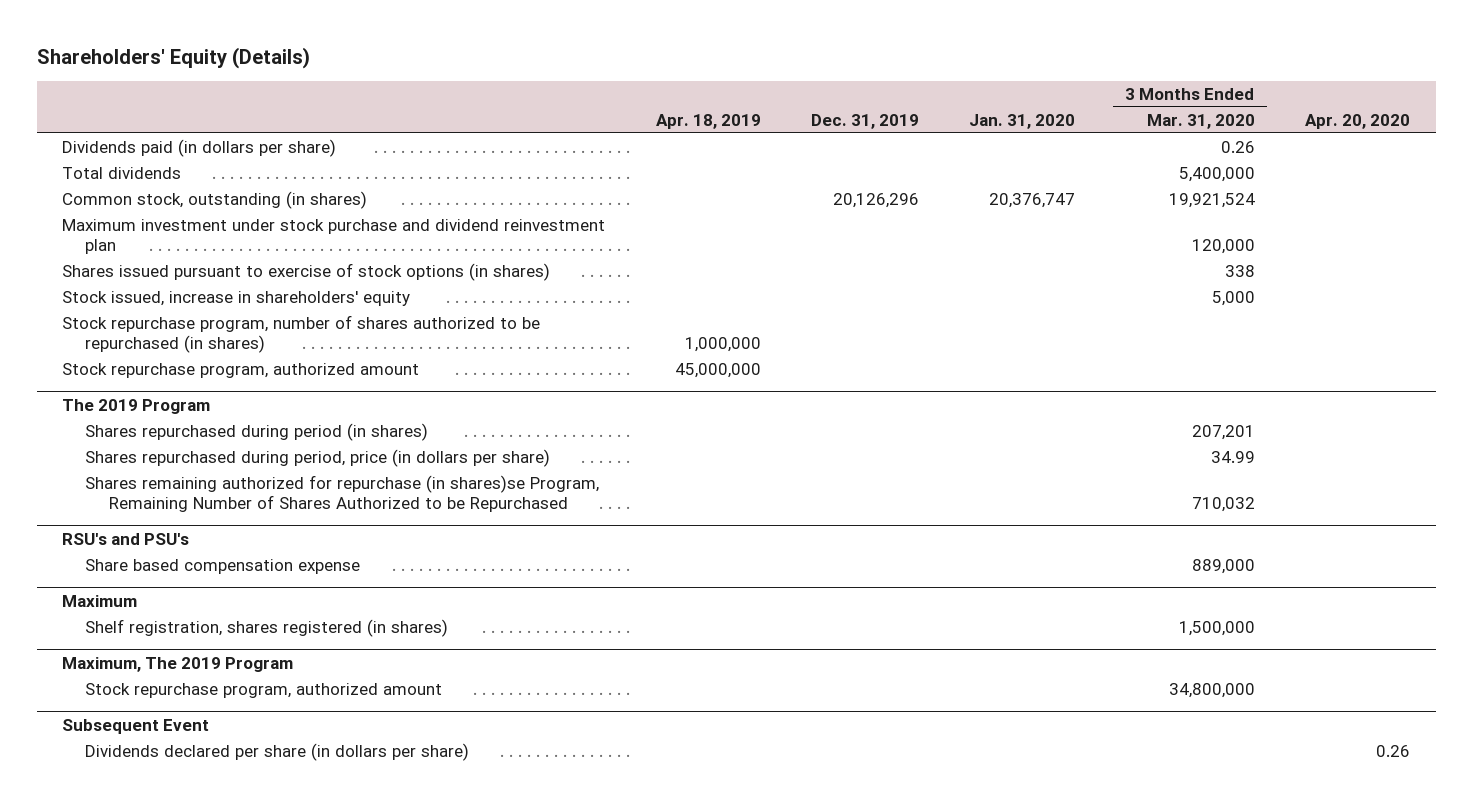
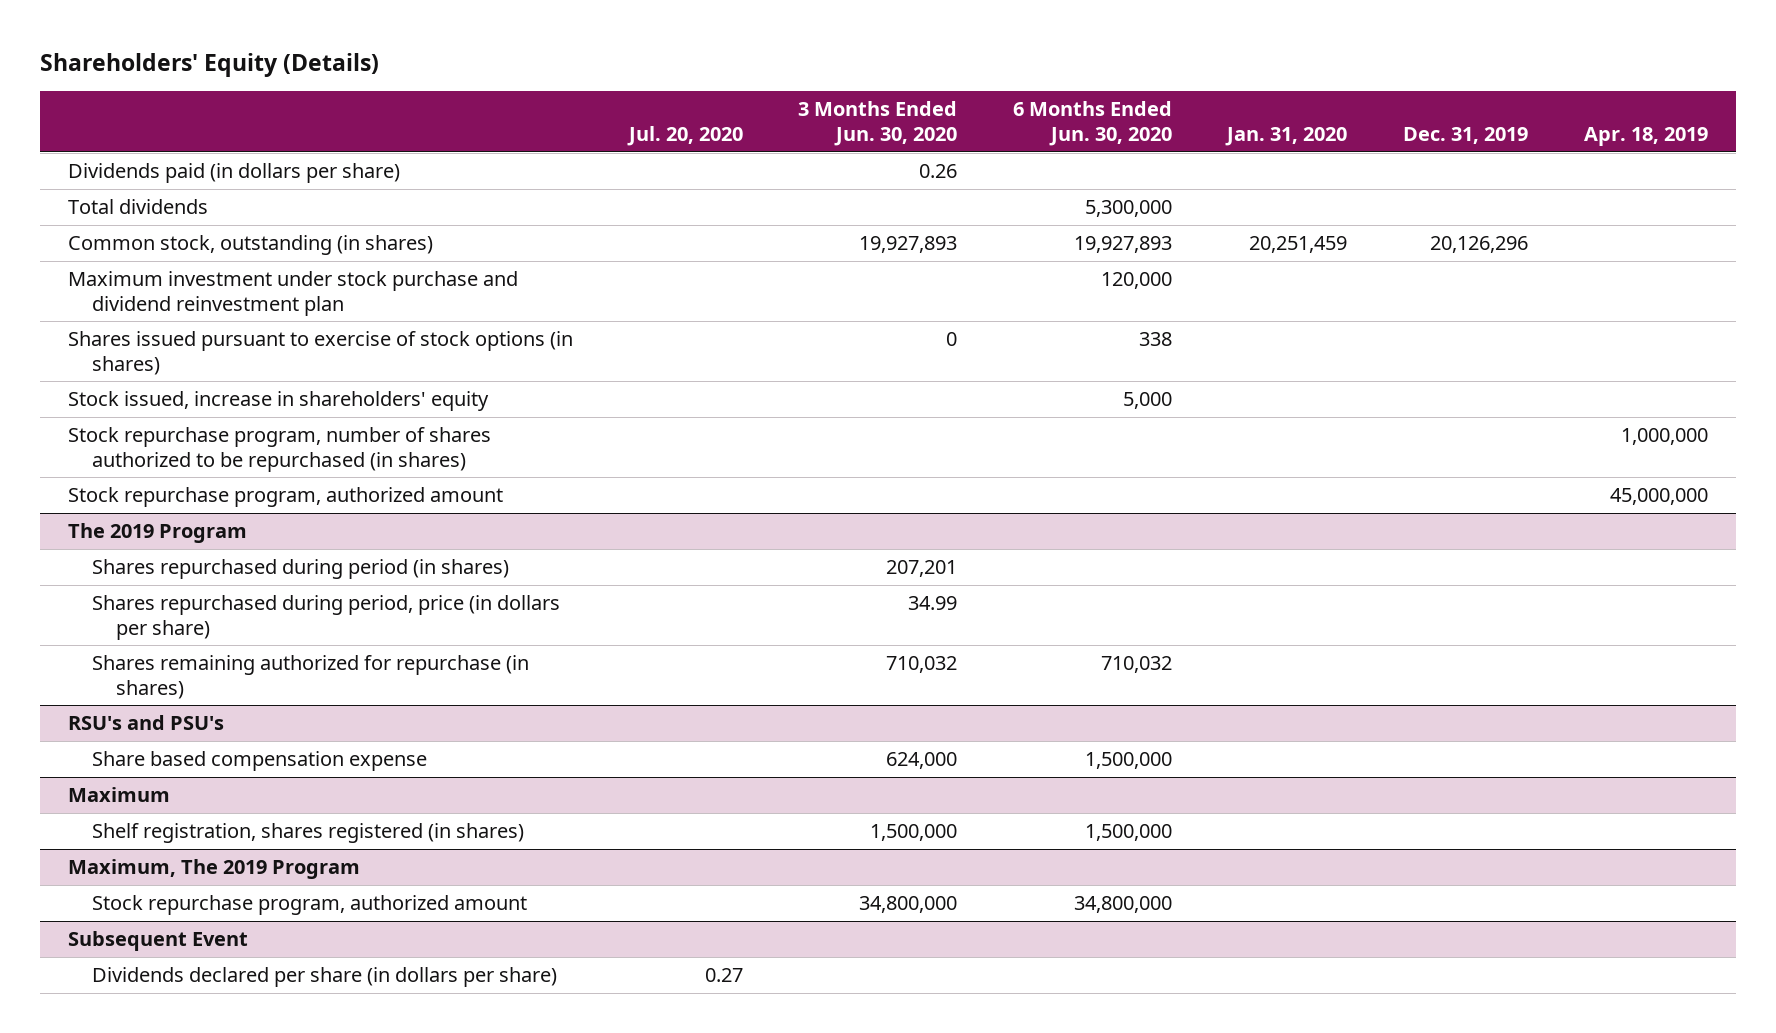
- | Apr. 18, 2019 | Dec. 31, 2019 | Jan. 31, 2020 | 3 Months Ended Mar. 31, 2020 | Apr. 20, 2020
+ | Jul. 20, 2020 | 3 Months Ended Jun. 30, 2020 | 6 Months Ended Jun. 30, 2020 | Jan. 31, 2020 | Dec. 31, 2019 | Apr. 18, 2019
- Common stock, outstanding (in shares) | | 20,126,296 | 20,376,747 | 19,921,524 |
+ Common stock, outstanding (in shares) | | 19,927,893 | 19,927,893 | 20,251,459 | 20,126,296 |
@ The 2019 Program
- Shares remaining authorized for repurchase (in shares)se Program, Remaining Number of Shares Authorized to be Repurchased | | | | 710,032 |
+ Shares remaining authorized for repurchase (in shares) | | 710,032 | 710,032 | | |

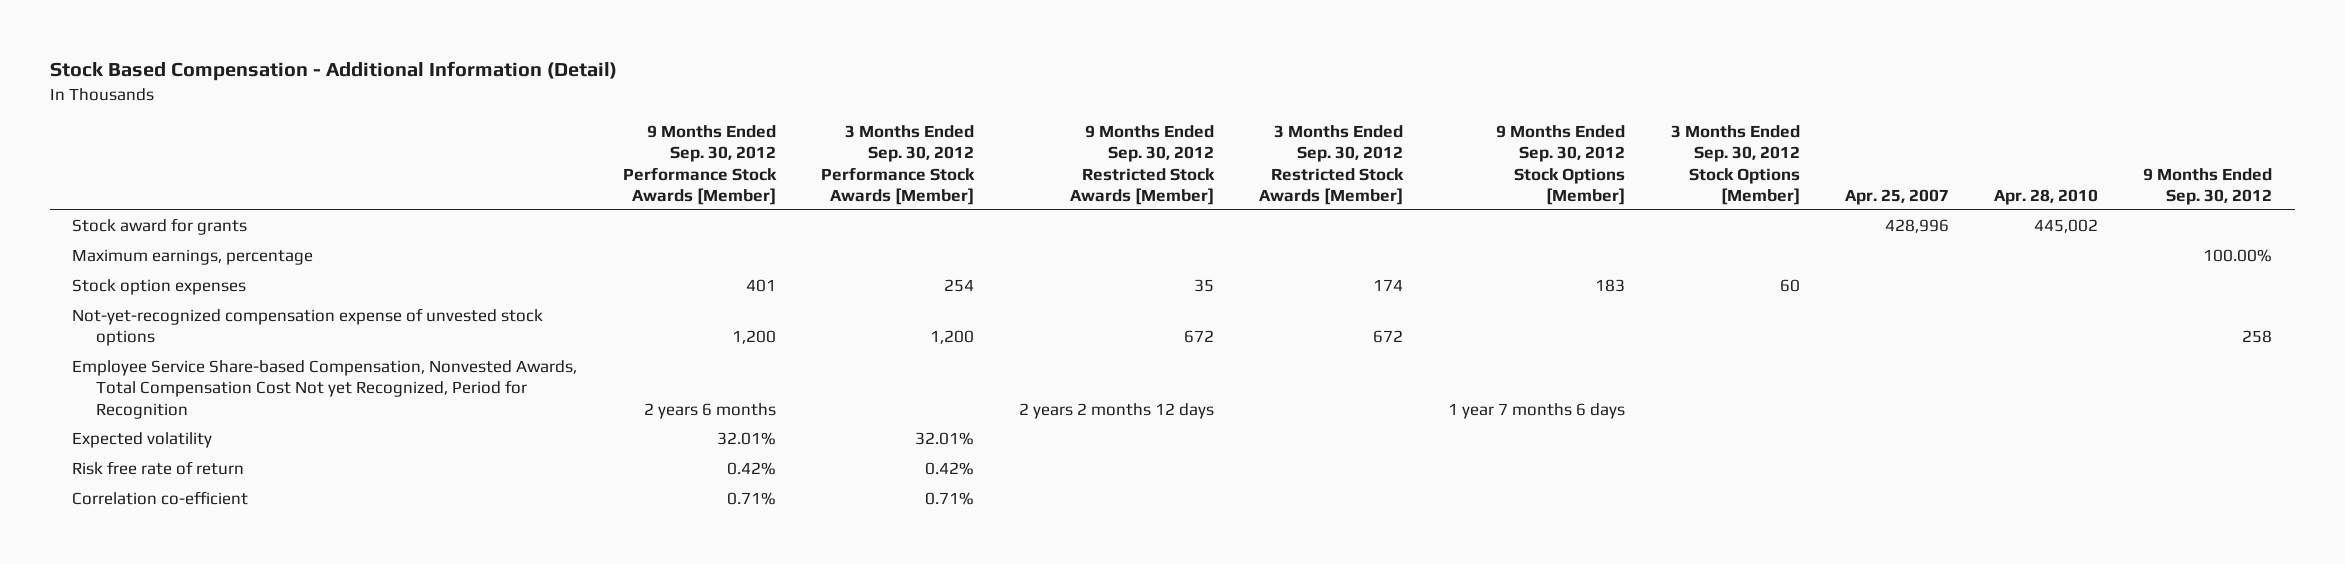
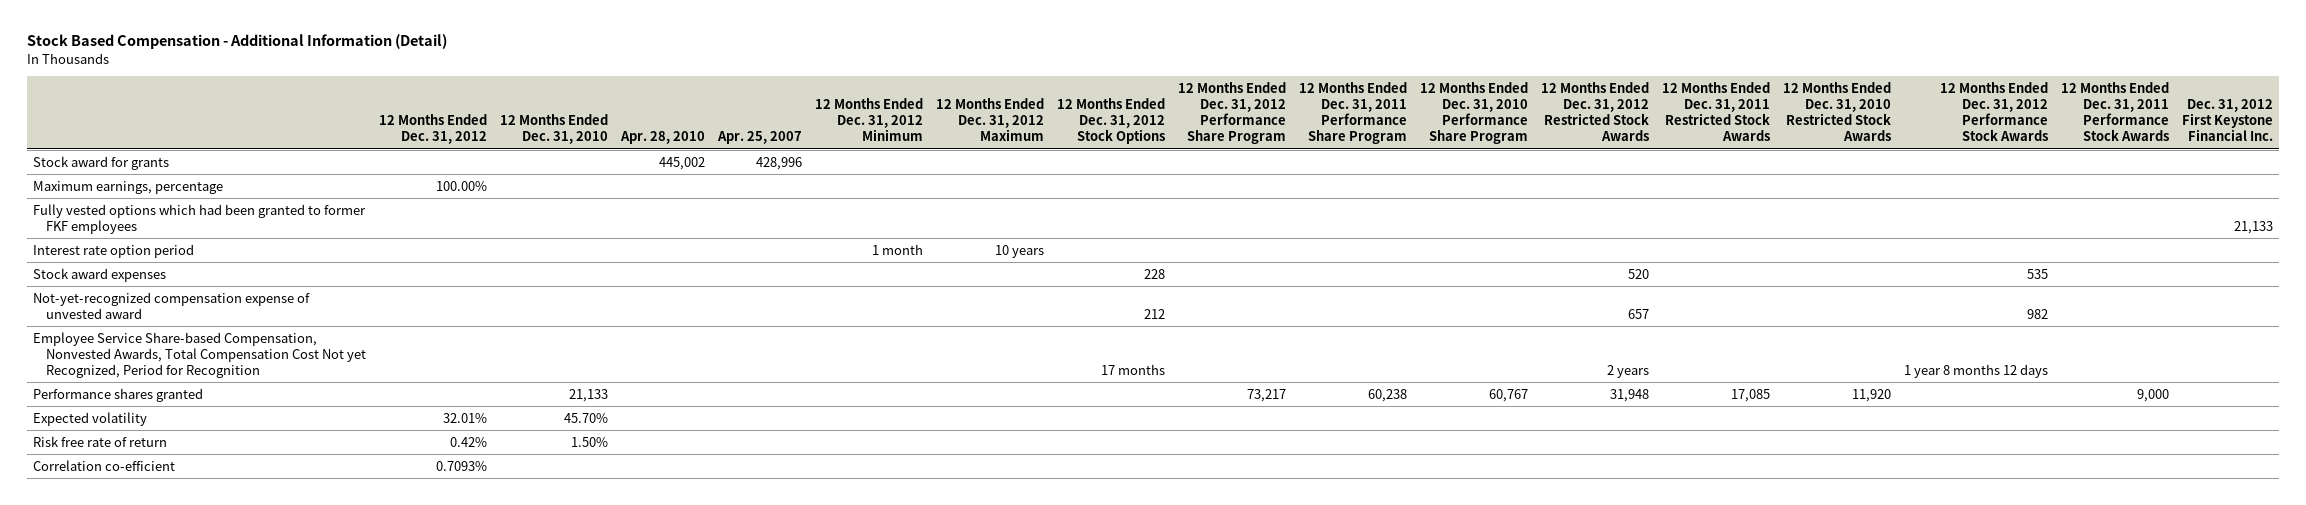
- | 9 Months Ended Sep. 30, 2012 Performance Stock Awards [Member] | 3 Months Ended Sep. 30, 2012 Performance Stock Awards [Member] | 9 Months Ended Sep. 30, 2012 Restricted Stock Awards [Member] | 3 Months Ended Sep. 30, 2012 Restricted Stock Awards [Member] | 9 Months Ended Sep. 30, 2012 Stock Options [Member] | 3 Months Ended Sep. 30, 2012 Stock Options [Member] | Apr. 25, 2007 | Apr. 28, 2010 | 9 Months Ended Sep. 30, 2012
+ | 12 Months Ended Dec. 31, 2012 | 12 Months Ended Dec. 31, 2010 | Apr. 28, 2010 | Apr. 25, 2007 | 12 Months Ended Dec. 31, 2012 Minimum | 12 Months Ended Dec. 31, 2012 Maximum | 12 Months Ended Dec. 31, 2012 Stock Options | 12 Months Ended Dec. 31, 2012 Performance Share Program | 12 Months Ended Dec. 31, 2011 Performance Share Program | 12 Months Ended Dec. 31, 2010 Performance Share Program | 12 Months Ended Dec. 31, 2012 Restricted Stock Awards | 12 Months Ended Dec. 31, 2011 Restricted Stock Awards | 12 Months Ended Dec. 31, 2010 Restricted Stock Awards | 12 Months Ended Dec. 31, 2012 Performance Stock Awards | 12 Months Ended Dec. 31, 2011 Performance Stock Awards | Dec. 31, 2012 First Keystone Financial Inc.
- Stock option expenses | 401 | 254 | 35 | 174 | 183 | 60 | | |
- Not-yet-recognized compensation expense of unvested stock options | 1,200 | 1,200 | 672 | 672 | | | | | 258
+ Fully vested options which had been granted to former FKF employees | | | | | | | | | | | | | | | | 21,133
+ Interest rate option period | | | | | 1 month | 10 years | | | | | | | | | |
+ Stock award expenses | | | | | | | 228 | | | | 520 | | | 535 | |
+ Not-yet-recognized compensation expense of unvested award | | | | | | | 212 | | | | 657 | | | 982 | |
+ Performance shares granted | | 21,133 | | | | | | 73,217 | 60,238 | 60,767 | 31,948 | 17,085 | 11,920 | | 9,000 |

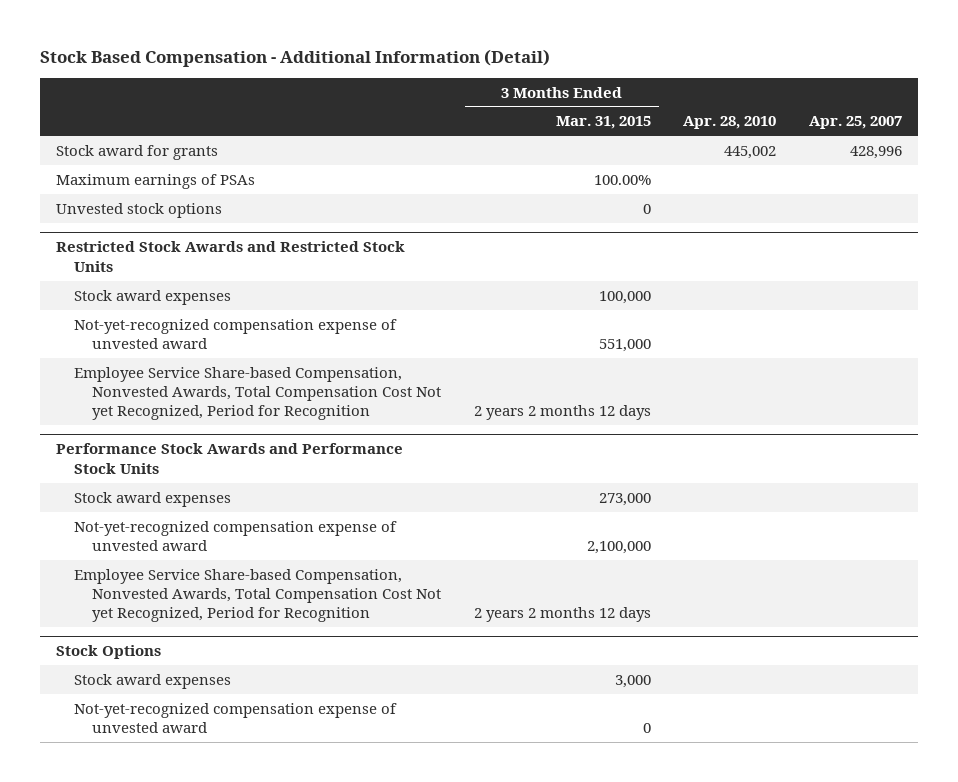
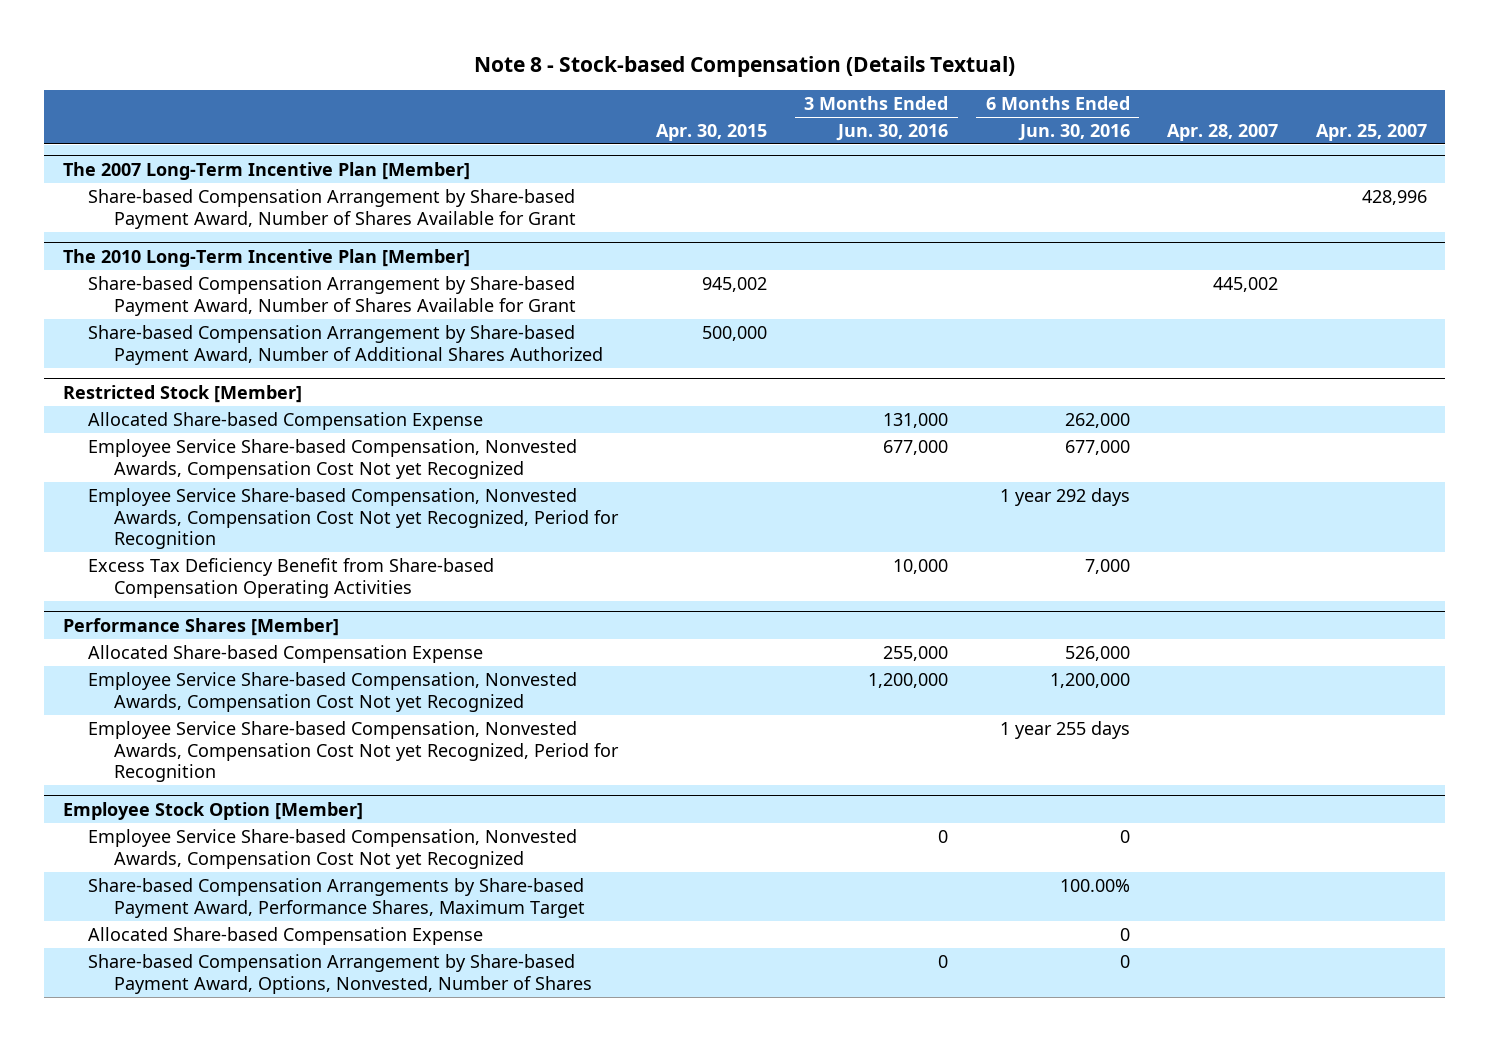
- Stock Based Compensation - Additional Information (Detail)
+ Note 8 - Stock-based Compensation (Details Textual)
- | 3 Months Ended Mar. 31, 2015 | Apr. 28, 2010 | Apr. 25, 2007
+ | Apr. 30, 2015 | 3 Months Ended Jun. 30, 2016 | 6 Months Ended Jun. 30, 2016 | Apr. 28, 2007 | Apr. 25, 2007
- Stock award for grants | | 445,002 | 428,996
- Maximum earnings of PSAs | 100.00% | |
- Unvested stock options | 0 | |
- Restricted Stock Awards and Restricted Stock Units
- Stock award expenses | 100,000 | |
- Not-yet-recognized compensation expense of unvested award | 551,000 | |
- Employee Service Share-based Compensation, Nonvested Awards, Total Compensation Cost Not yet Recognized, Period for Recognition | 2 years 2 months 12 days | |
- Performance Stock Awards and Performance Stock Units
- Stock award expenses | 273,000 | |
- Not-yet-recognized compensation expense of unvested award | 2,100,000 | |
- Employee Service Share-based Compensation, Nonvested Awards, Total Compensation Cost Not yet Recognized, Period for Recognition | 2 years 2 months 12 days | |
- Stock Options
- Stock award expenses | 3,000 | |
- Not-yet-recognized compensation expense of unvested award | 0 | |
+ The 2007 Long-Term Incentive Plan [Member]
+ Share-based Compensation Arrangement by Share-based Payment Award, Number of Shares Available for Grant | | | | | 428,996
+ The 2010 Long-Term Incentive Plan [Member]
+ Share-based Compensation Arrangement by Share-based Payment Award, Number of Shares Available for Grant | 945,002 | | | 445,002 |
+ Share-based Compensation Arrangement by Share-based Payment Award, Number of Additional Shares Authorized | 500,000 | | | |
+ Restricted Stock [Member]
+ Allocated Share-based Compensation Expense | | 131,000 | 262,000 | |
+ Employee Service Share-based Compensation, Nonvested Awards, Compensation Cost Not yet Recognized | | 677,000 | 677,000 | |
+ Employee Service Share-based Compensation, Nonvested Awards, Compensation Cost Not yet Recognized, Period for Recognition | | | 1 year 292 days | |
+ Excess Tax Deficiency Benefit from Share-based Compensation Operating Activities | | 10,000 | 7,000 | |
+ Performance Shares [Member]
+ Allocated Share-based Compensation Expense | | 255,000 | 526,000 | |
+ Employee Service Share-based Compensation, Nonvested Awards, Compensation Cost Not yet Recognized | | 1,200,000 | 1,200,000 | |
+ Employee Service Share-based Compensation, Nonvested Awards, Compensation Cost Not yet Recognized, Period for Recognition | | | 1 year 255 days | |
+ Employee Stock Option [Member]
+ Employee Service Share-based Compensation, Nonvested Awards, Compensation Cost Not yet Recognized | | 0 | 0 | |
+ Share-based Compensation Arrangements by Share-based Payment Award, Performance Shares, Maximum Target | | | 100.00% | |
+ Allocated Share-based Compensation Expense | | | 0 | |
+ Share-based Compensation Arrangement by Share-based Payment Award, Options, Nonvested, Number of Shares | | 0 | 0 | |

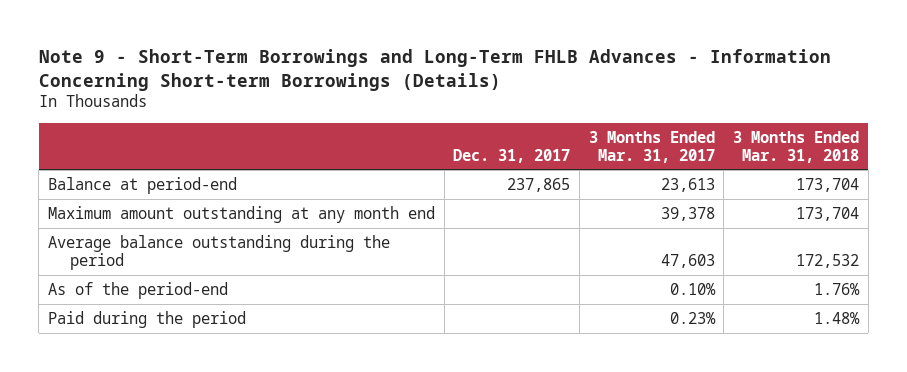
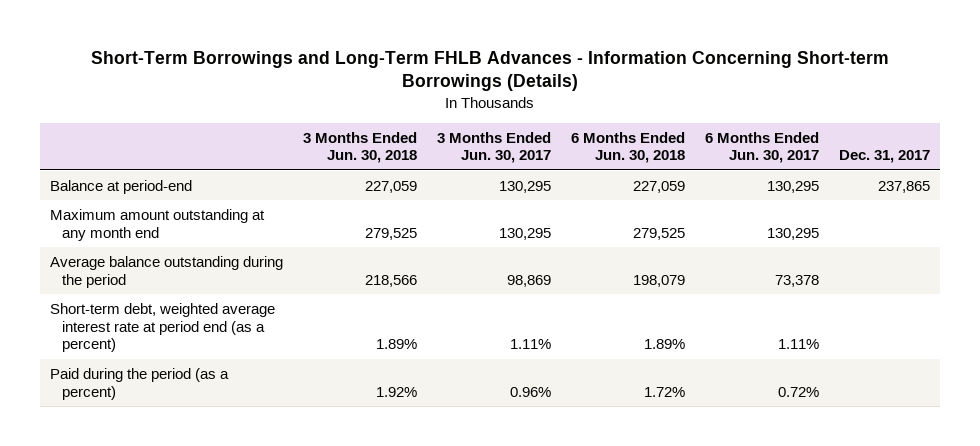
- Note 9 - Short-Term Borrowings and Long-Term FHLB Advances - Information Concerning Short-term Borrowings (Details)
+ Short-Term Borrowings and Long-Term FHLB Advances - Information Concerning Short-term Borrowings (Details)
- | Dec. 31, 2017 | 3 Months Ended Mar. 31, 2017 | 3 Months Ended Mar. 31, 2018
+ | 3 Months Ended Jun. 30, 2018 | 3 Months Ended Jun. 30, 2017 | 6 Months Ended Jun. 30, 2018 | 6 Months Ended Jun. 30, 2017 | Dec. 31, 2017
- As of the period-end | | 0.10% | 1.76%
- Paid during the period | | 0.23% | 1.48%
+ Short-term debt, weighted average interest rate at period end (as a percent) | 1.89% | 1.11% | 1.89% | 1.11% |
+ Paid during the period (as a percent) | 1.92% | 0.96% | 1.72% | 0.72% |

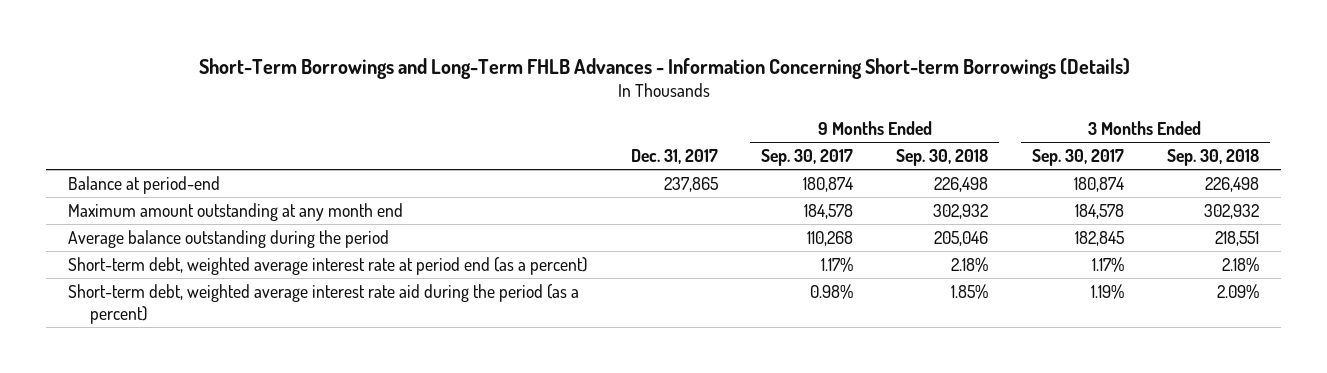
- | 3 Months Ended Jun. 30, 2018 | 3 Months Ended Jun. 30, 2017 | 6 Months Ended Jun. 30, 2018 | 6 Months Ended Jun. 30, 2017 | Dec. 31, 2017
+ | Dec. 31, 2017 | 9 Months Ended Sep. 30, 2017 | 9 Months Ended Sep. 30, 2018 | 3 Months Ended Sep. 30, 2017 | 3 Months Ended Sep. 30, 2018
- Paid during the period (as a percent) | 1.92% | 0.96% | 1.72% | 0.72% |
+ Short-term debt, weighted average interest rate aid during the period (as a percent) | | 0.98% | 1.85% | 1.19% | 2.09%

